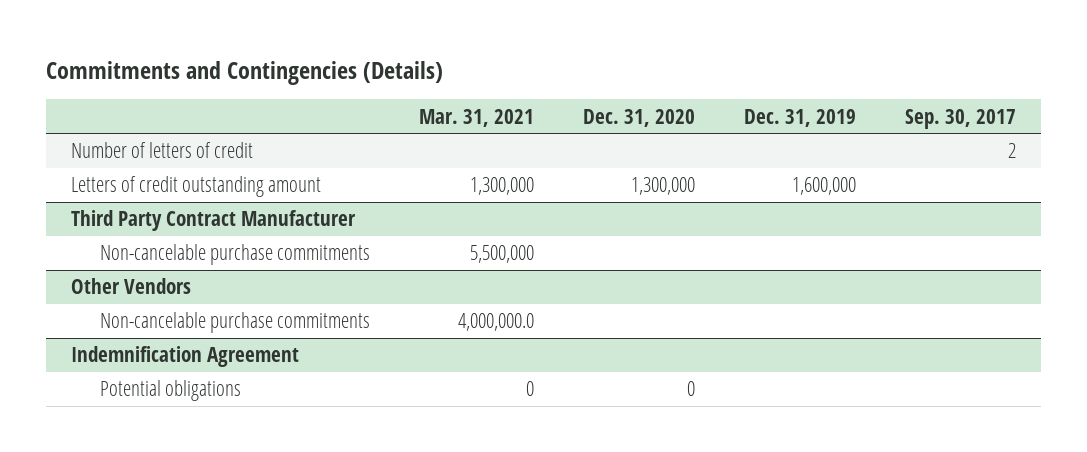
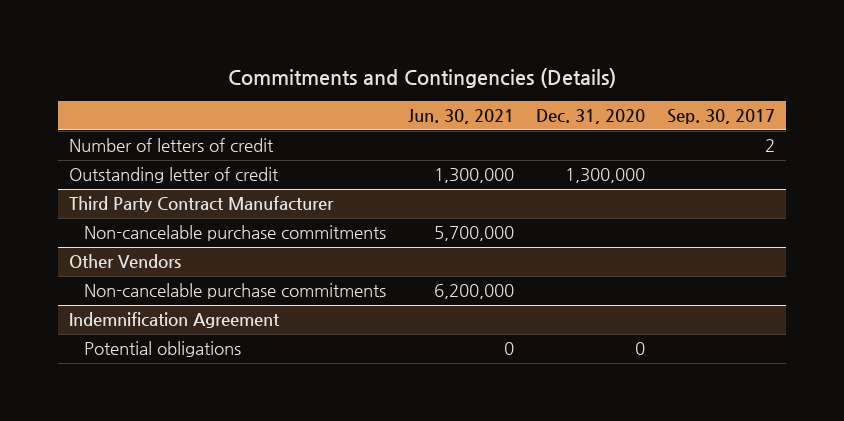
- | Mar. 31, 2021 | Dec. 31, 2020 | Dec. 31, 2019 | Sep. 30, 2017
+ | Jun. 30, 2021 | Dec. 31, 2020 | Sep. 30, 2017
- Letters of credit outstanding amount | 1,300,000 | 1,300,000 | 1,600,000 |
+ Outstanding letter of credit | 1,300,000 | 1,300,000 |

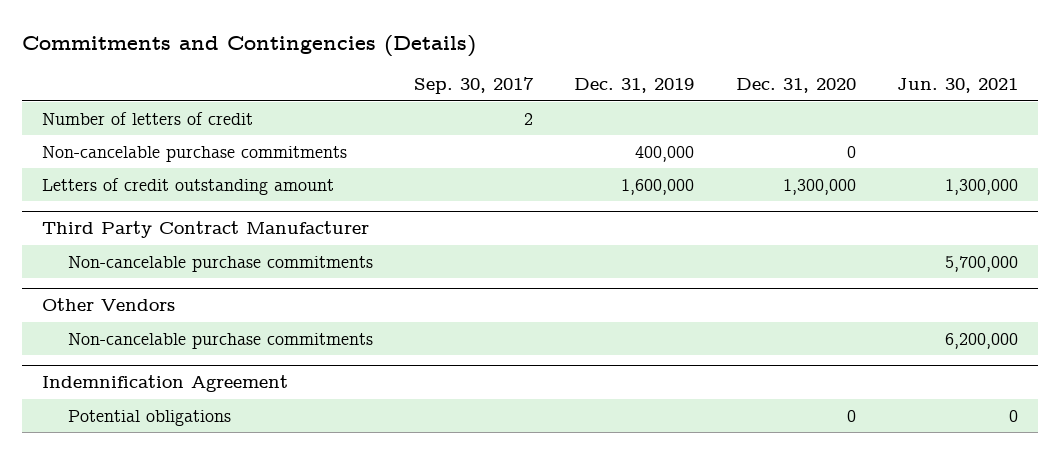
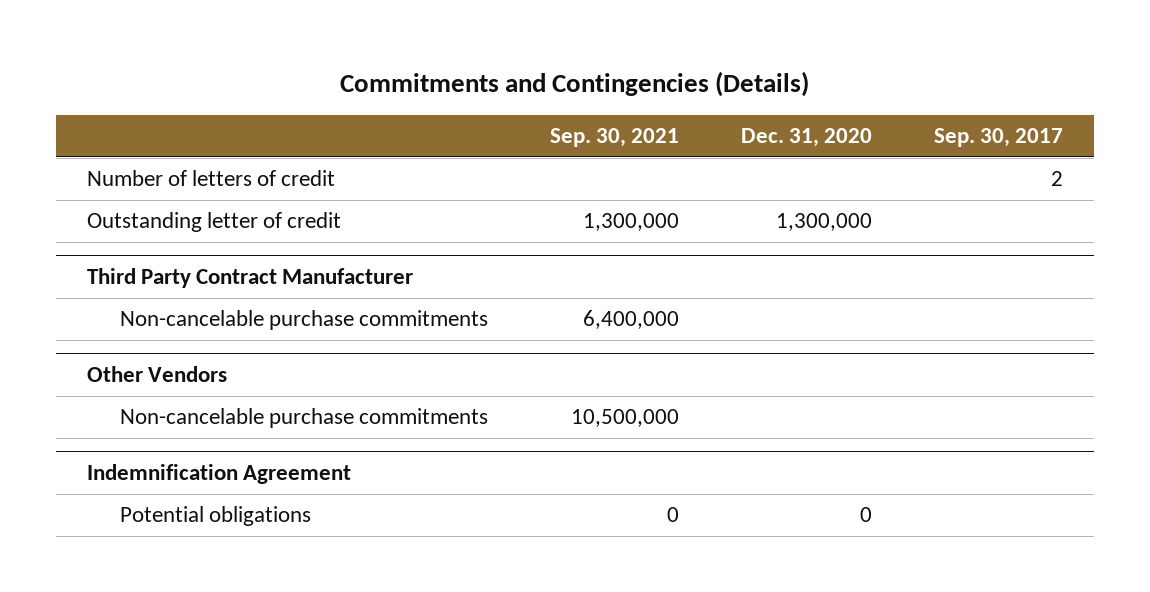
- | Sep. 30, 2017 | Dec. 31, 2019 | Dec. 31, 2020 | Jun. 30, 2021
+ | Sep. 30, 2021 | Dec. 31, 2020 | Sep. 30, 2017
- Non-cancelable purchase commitments | | 400,000 | 0 |
- Letters of credit outstanding amount | | 1,600,000 | 1,300,000 | 1,300,000
+ Outstanding letter of credit | 1,300,000 | 1,300,000 |

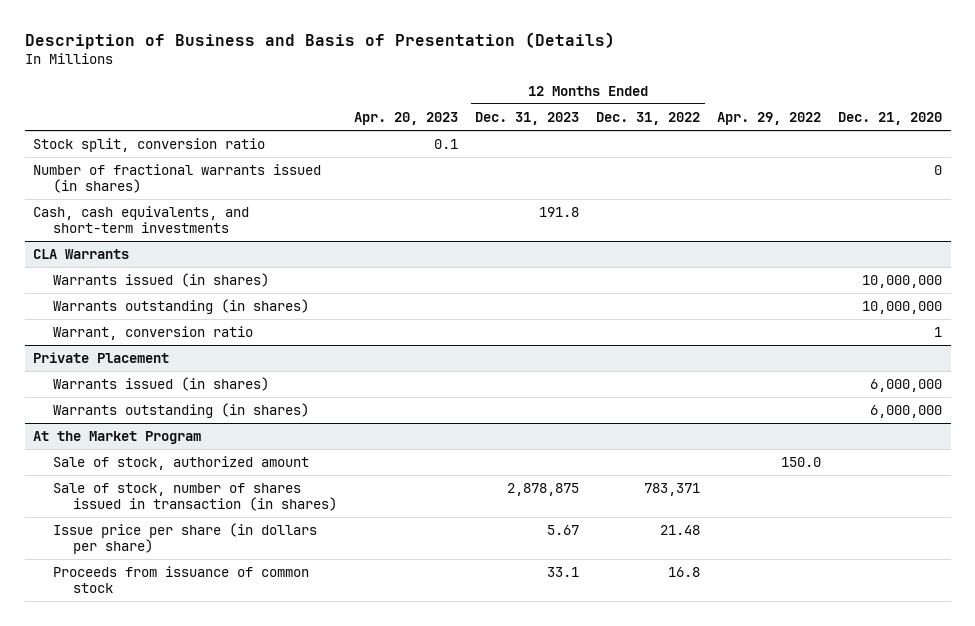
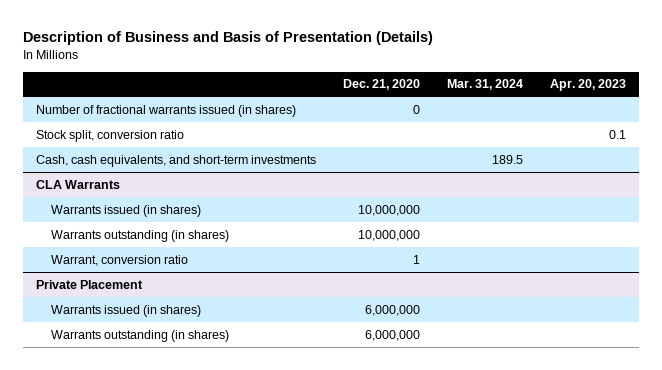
- | Apr. 20, 2023 | 12 Months Ended Dec. 31, 2023 | 12 Months Ended Dec. 31, 2022 | Apr. 29, 2022 | Dec. 21, 2020
+ | Dec. 21, 2020 | Mar. 31, 2024 | Apr. 20, 2023
moved down: Stock split, conversion ratio | | | 0.1
- At the Market Program
- Sale of stock, authorized amount | | | | 150.0 |
- Sale of stock, number of shares issued in transaction (in shares) | | 2,878,875 | 783,371 | |
- Issue price per share (in dollars per share) | | 5.67 | 21.48 | |
- Proceeds from issuance of common stock | | 33.1 | 16.8 | |

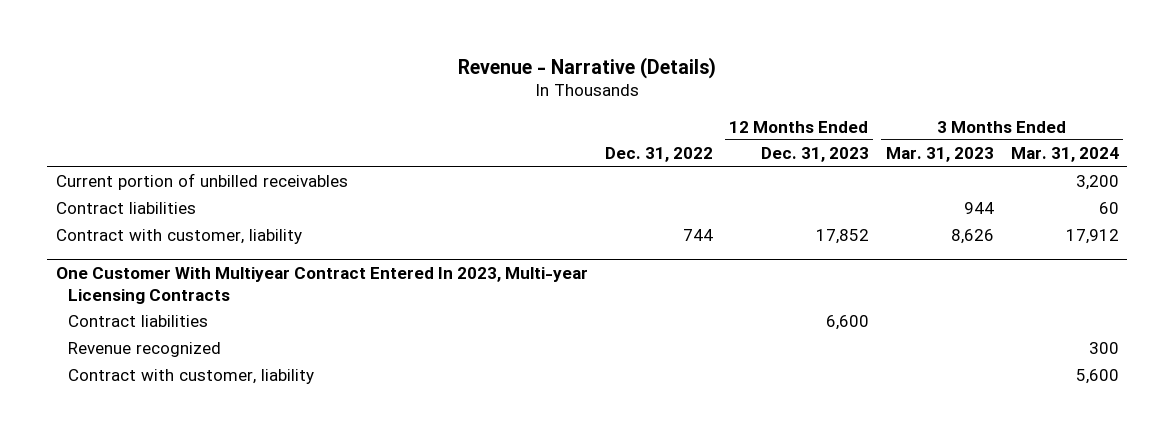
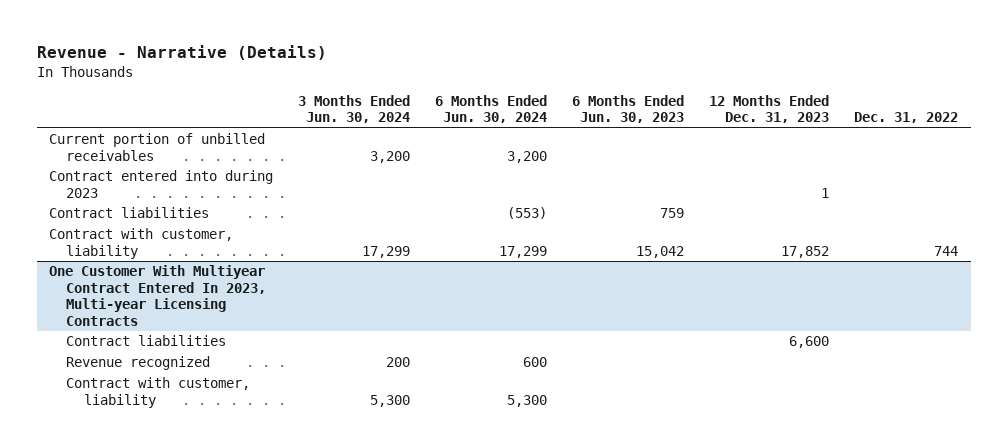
- | Dec. 31, 2022 | 12 Months Ended Dec. 31, 2023 | 3 Months Ended Mar. 31, 2023 | 3 Months Ended Mar. 31, 2024
+ | 3 Months Ended Jun. 30, 2024 | 6 Months Ended Jun. 30, 2024 | 6 Months Ended Jun. 30, 2023 | 12 Months Ended Dec. 31, 2023 | Dec. 31, 2022
+ Contract entered into during 2023 | | | | 1 |

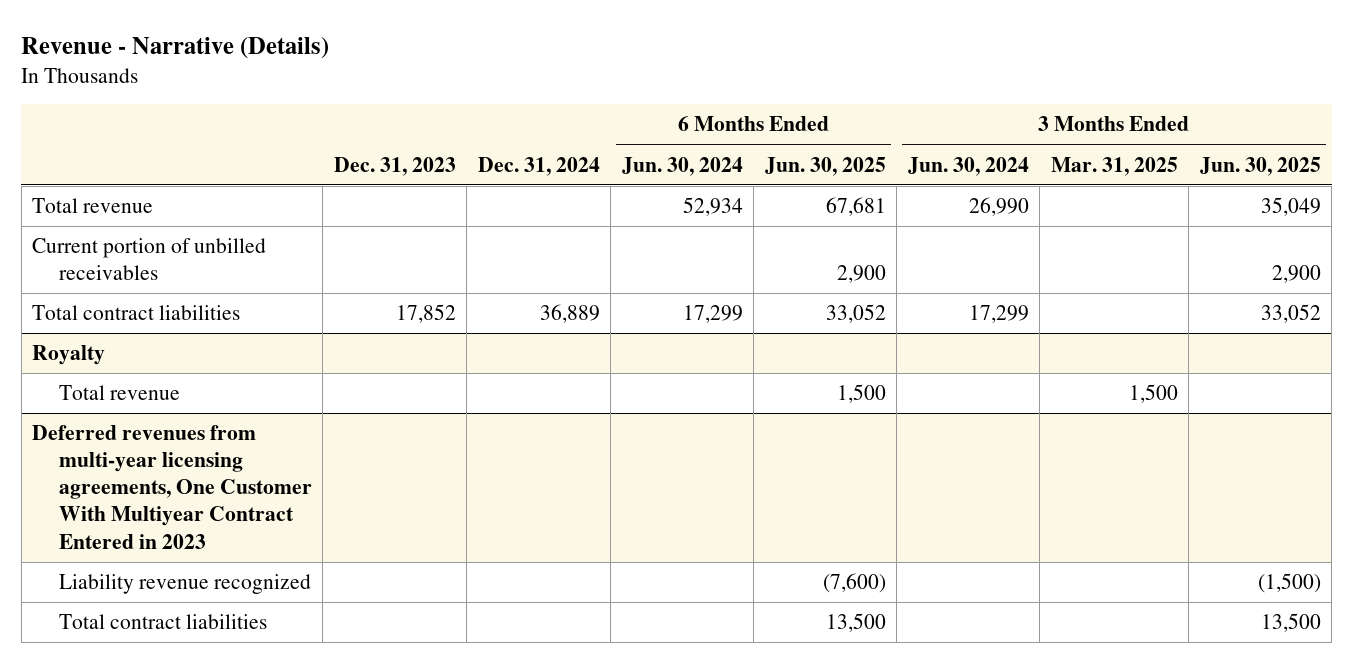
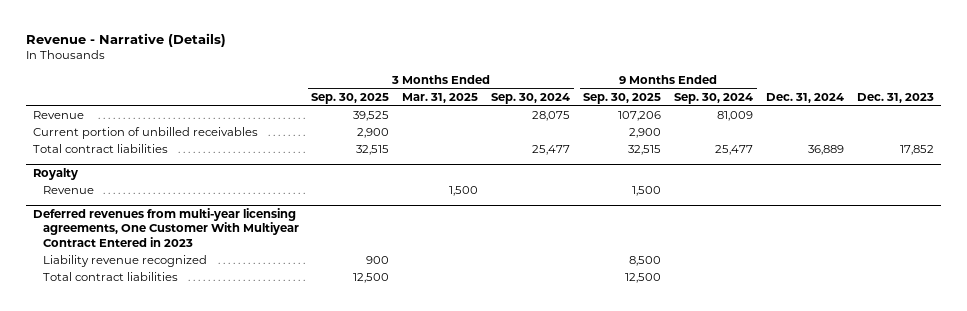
- | Dec. 31, 2023 | Dec. 31, 2024 | 6 Months Ended Jun. 30, 2024 | 6 Months Ended Jun. 30, 2025 | 3 Months Ended Jun. 30, 2024 | 3 Months Ended Mar. 31, 2025 | 3 Months Ended Jun. 30, 2025
+ | 3 Months Ended Sep. 30, 2025 | 3 Months Ended Mar. 31, 2025 | 3 Months Ended Sep. 30, 2024 | 9 Months Ended Sep. 30, 2025 | 9 Months Ended Sep. 30, 2024 | Dec. 31, 2024 | Dec. 31, 2023
- Total revenue | | | 52,934 | 67,681 | 26,990 | | 35,049
+ Revenue | 39,525 | | 28,075 | 107,206 | 81,009 | |
@ Royalty
- Total revenue | | | | 1,500 | | 1,500 |
+ Revenue | | 1,500 | | 1,500 | | |

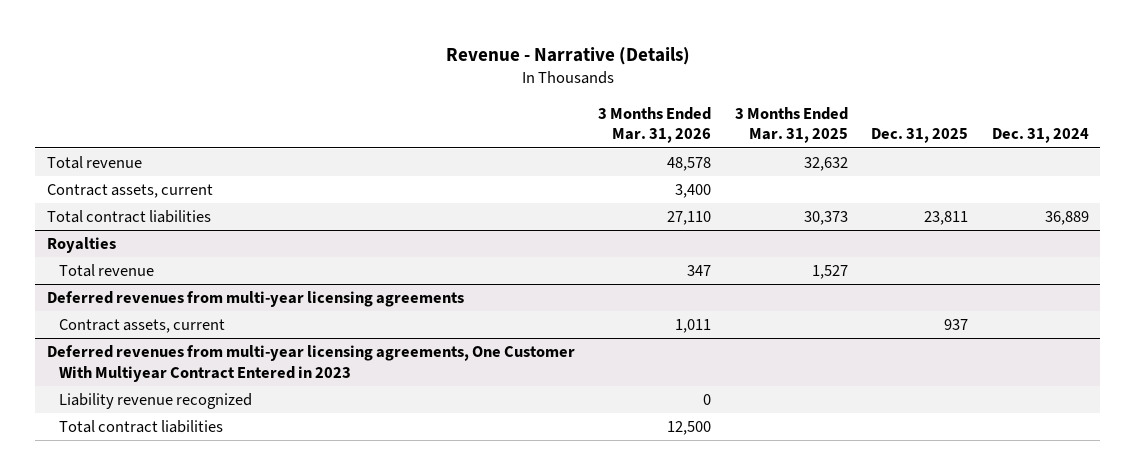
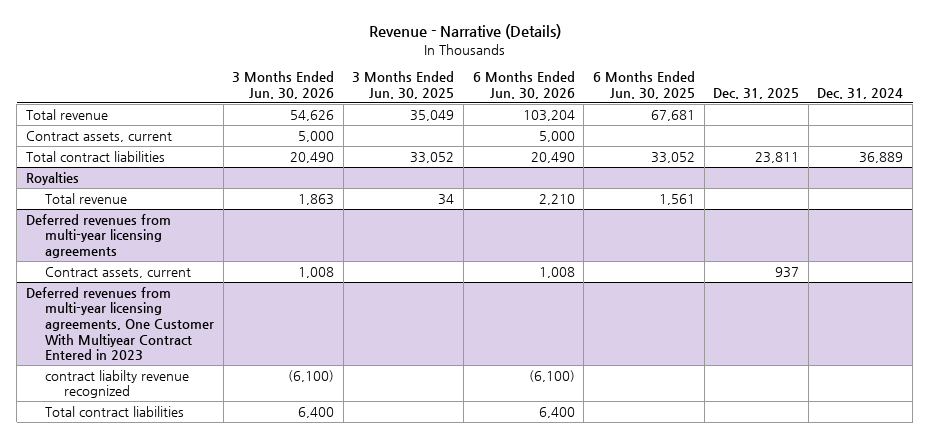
- | 3 Months Ended Mar. 31, 2026 | 3 Months Ended Mar. 31, 2025 | Dec. 31, 2025 | Dec. 31, 2024
+ | 3 Months Ended Jun. 30, 2026 | 3 Months Ended Jun. 30, 2025 | 6 Months Ended Jun. 30, 2026 | 6 Months Ended Jun. 30, 2025 | Dec. 31, 2025 | Dec. 31, 2024
@ Deferred revenues from multi-year licensing agreements, One Customer With Multiyear Contract Entered in 2023
- Liability revenue recognized | 0 | | |
+ contract liabilty revenue recognized | (6,100) | | (6,100) | | |

